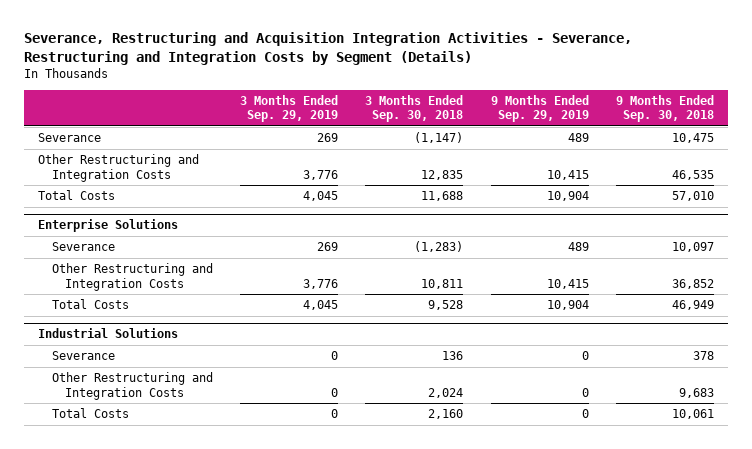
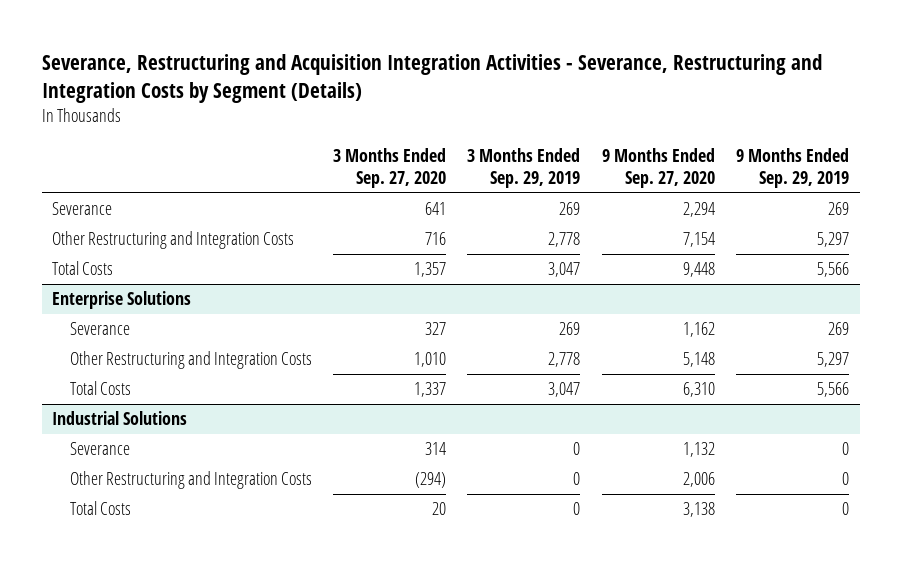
- | 3 Months Ended Sep. 29, 2019 | 3 Months Ended Sep. 30, 2018 | 9 Months Ended Sep. 29, 2019 | 9 Months Ended Sep. 30, 2018
+ | 3 Months Ended Sep. 27, 2020 | 3 Months Ended Sep. 29, 2019 | 9 Months Ended Sep. 27, 2020 | 9 Months Ended Sep. 29, 2019
- Severance | 269 | (1,147) | 489 | 10,475
- Other Restructuring and Integration Costs | 3,776 | 12,835 | 10,415 | 46,535
- Total Costs | 4,045 | 11,688 | 10,904 | 57,010
+ Severance | 641 | 269 | 2,294 | 269
+ Other Restructuring and Integration Costs | 716 | 2,778 | 7,154 | 5,297
+ Total Costs | 1,357 | 3,047 | 9,448 | 5,566
@ Enterprise Solutions
- Severance | 269 | (1,283) | 489 | 10,097
- Other Restructuring and Integration Costs | 3,776 | 10,811 | 10,415 | 36,852
- Total Costs | 4,045 | 9,528 | 10,904 | 46,949
+ Severance | 327 | 269 | 1,162 | 269
+ Other Restructuring and Integration Costs | 1,010 | 2,778 | 5,148 | 5,297
+ Total Costs | 1,337 | 3,047 | 6,310 | 5,566

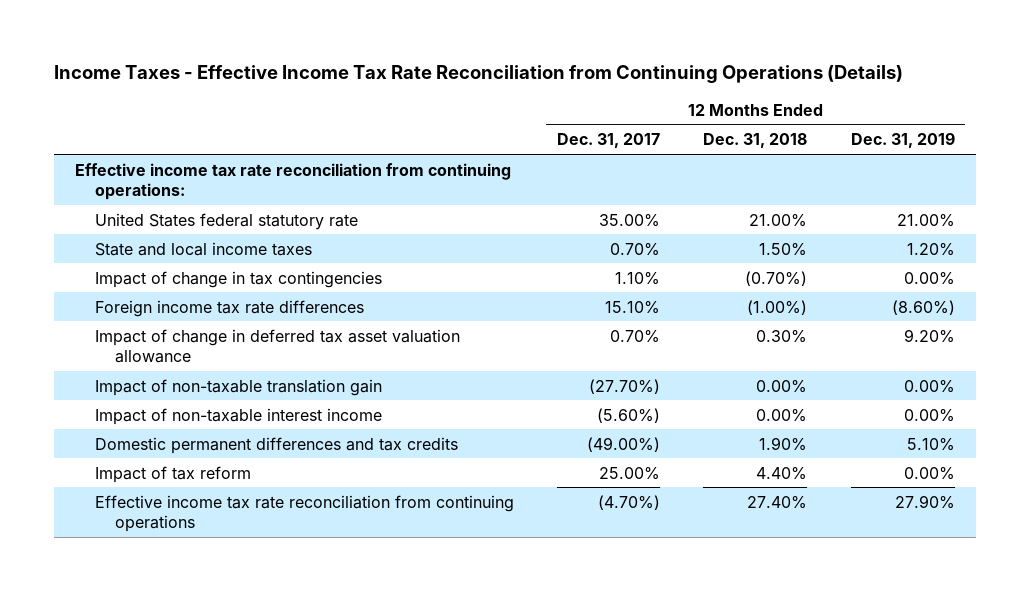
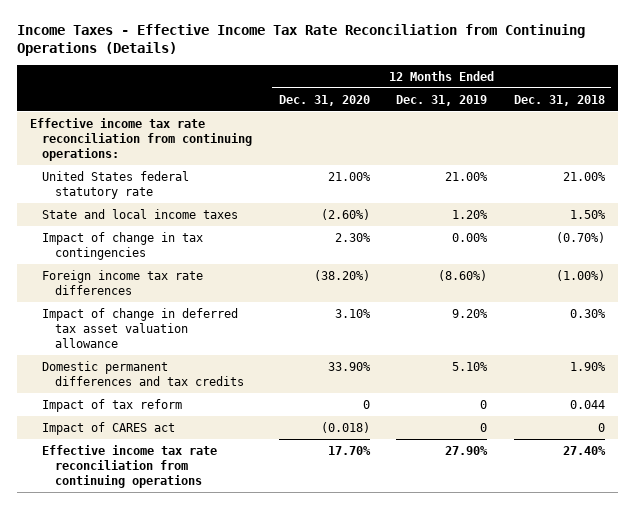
- | 12 Months Ended Dec. 31, 2017 | 12 Months Ended Dec. 31, 2018 | 12 Months Ended Dec. 31, 2019
+ | 12 Months Ended Dec. 31, 2020 | 12 Months Ended Dec. 31, 2019 | 12 Months Ended Dec. 31, 2018
- Impact of non-taxable translation gain | (27.70%) | 0.00% | 0.00%
- Impact of non-taxable interest income | (5.60%) | 0.00% | 0.00%
- Impact of tax reform | 25.00% | 4.40% | 0.00%
+ Impact of tax reform | 0 | 0 | 0.044
+ Impact of CARES act | (0.018) | 0 | 0

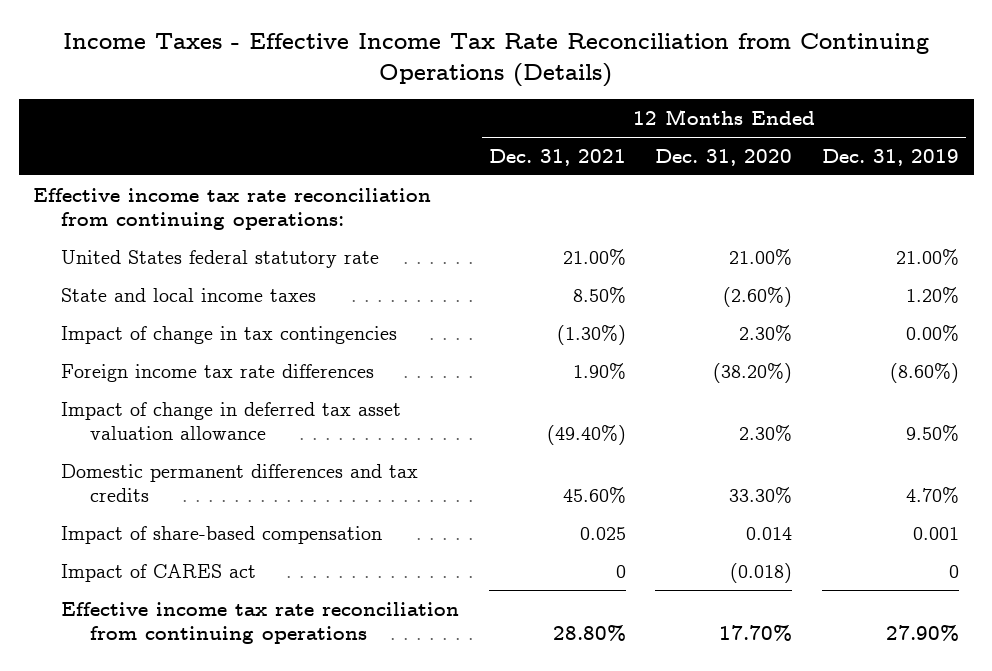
- | 12 Months Ended Dec. 31, 2020 | 12 Months Ended Dec. 31, 2019 | 12 Months Ended Dec. 31, 2018
+ | 12 Months Ended Dec. 31, 2021 | 12 Months Ended Dec. 31, 2020 | 12 Months Ended Dec. 31, 2019
- Impact of change in deferred tax asset valuation allowance | 3.10% | 9.20% | 0.30%
- Domestic permanent differences and tax credits | 33.90% | 5.10% | 1.90%
- Impact of tax reform | 0 | 0 | 0.044
+ Impact of change in deferred tax asset valuation allowance | (49.40%) | 2.30% | 9.50%
+ Domestic permanent differences and tax credits | 45.60% | 33.30% | 4.70%
+ Impact of share-based compensation | 0.025 | 0.014 | 0.001

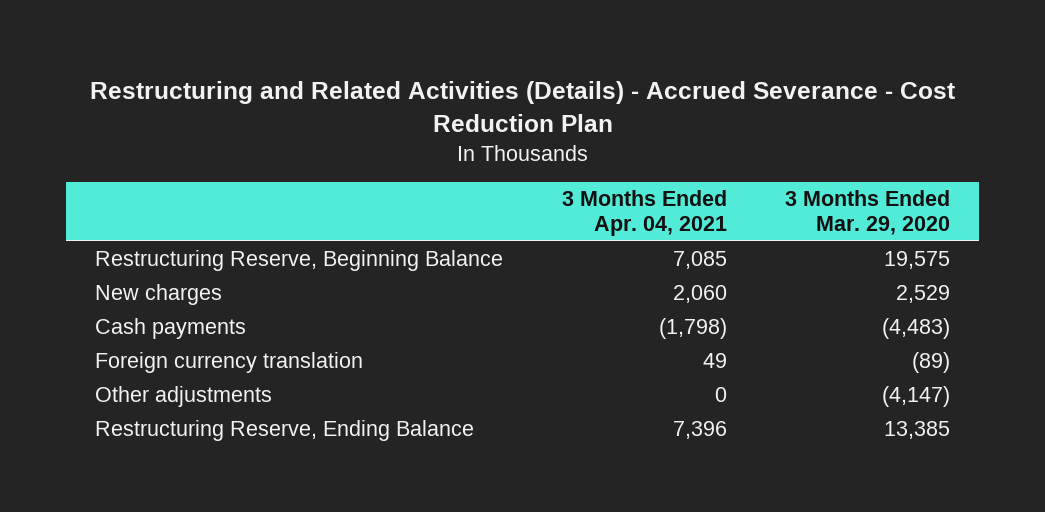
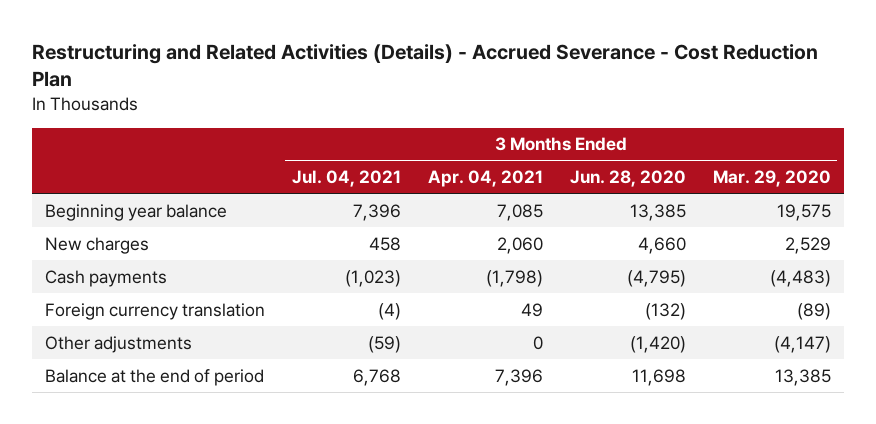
- | 3 Months Ended Apr. 04, 2021 | 3 Months Ended Mar. 29, 2020
+ | 3 Months Ended Jul. 04, 2021 | 3 Months Ended Apr. 04, 2021 | 3 Months Ended Jun. 28, 2020 | 3 Months Ended Mar. 29, 2020
- Restructuring Reserve, Beginning Balance | 7,085 | 19,575
+ Beginning year balance | 7,396 | 7,085 | 13,385 | 19,575
- Restructuring Reserve, Ending Balance | 7,396 | 13,385
+ Balance at the end of period | 6,768 | 7,396 | 11,698 | 13,385

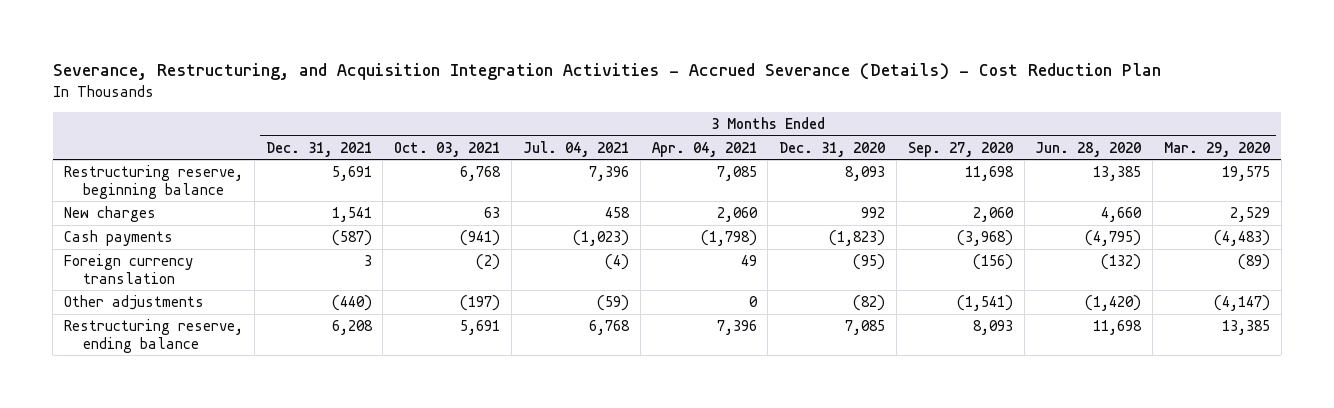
- Restructuring and Related Activities (Details) - Accrued Severance - Cost Reduction Plan
+ Severance, Restructuring, and Acquisition Integration Activities - Accrued Severance (Details) - Cost Reduction Plan
- | 3 Months Ended Jul. 04, 2021 | 3 Months Ended Apr. 04, 2021 | 3 Months Ended Jun. 28, 2020 | 3 Months Ended Mar. 29, 2020
+ | 3 Months Ended Dec. 31, 2021 | 3 Months Ended Oct. 03, 2021 | 3 Months Ended Jul. 04, 2021 | 3 Months Ended Apr. 04, 2021 | 3 Months Ended Dec. 31, 2020 | 3 Months Ended Sep. 27, 2020 | 3 Months Ended Jun. 28, 2020 | 3 Months Ended Mar. 29, 2020
- Beginning year balance | 7,396 | 7,085 | 13,385 | 19,575
+ Restructuring reserve, beginning balance | 5,691 | 6,768 | 7,396 | 7,085 | 8,093 | 11,698 | 13,385 | 19,575
- Balance at the end of period | 6,768 | 7,396 | 11,698 | 13,385
+ Restructuring reserve, ending balance | 6,208 | 5,691 | 6,768 | 7,396 | 7,085 | 8,093 | 11,698 | 13,385

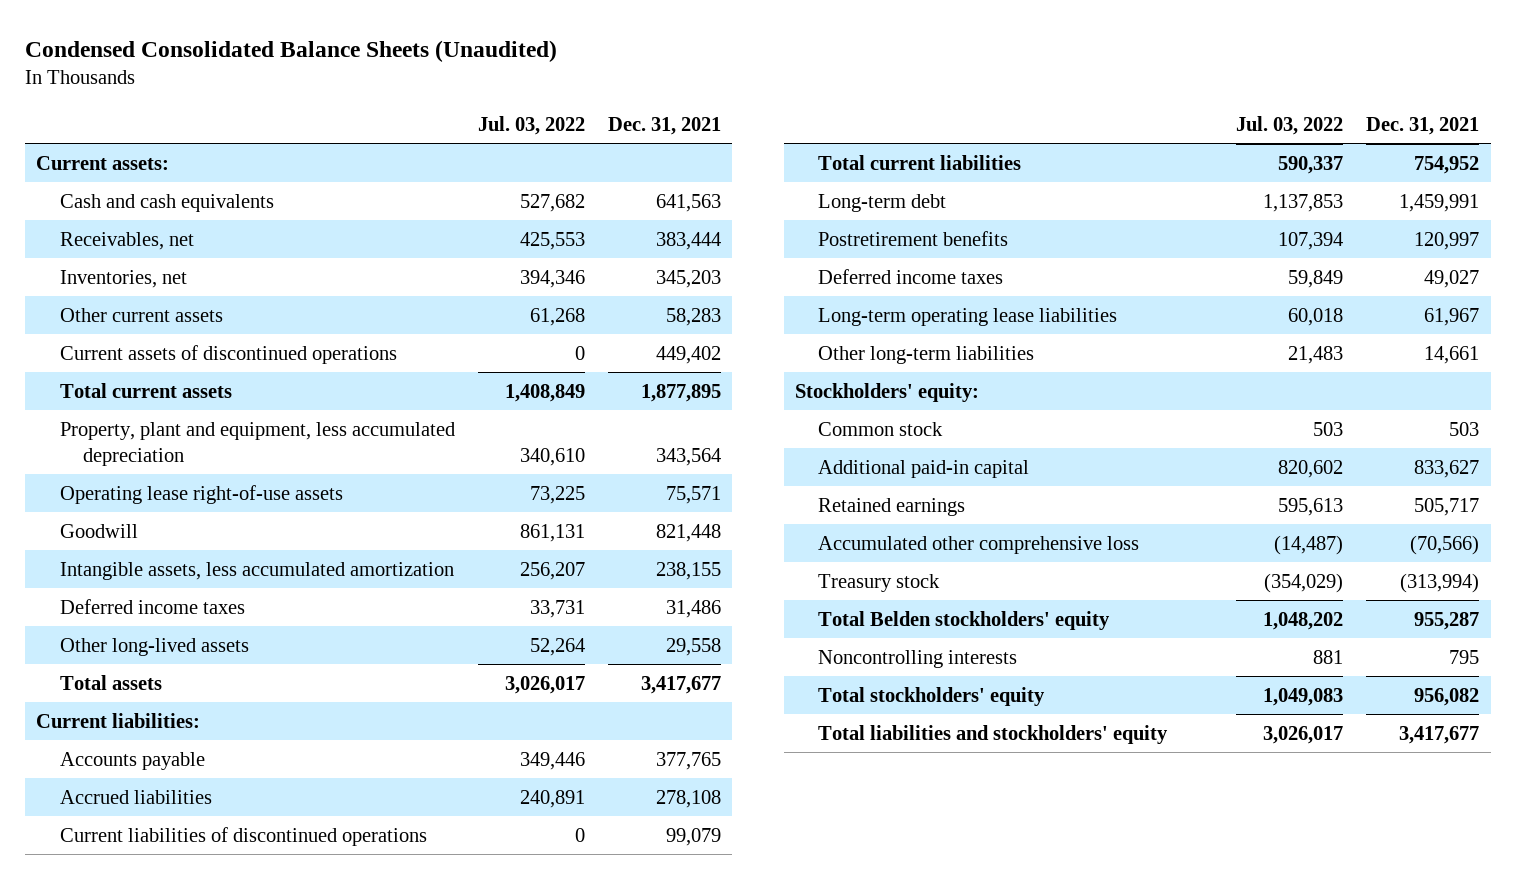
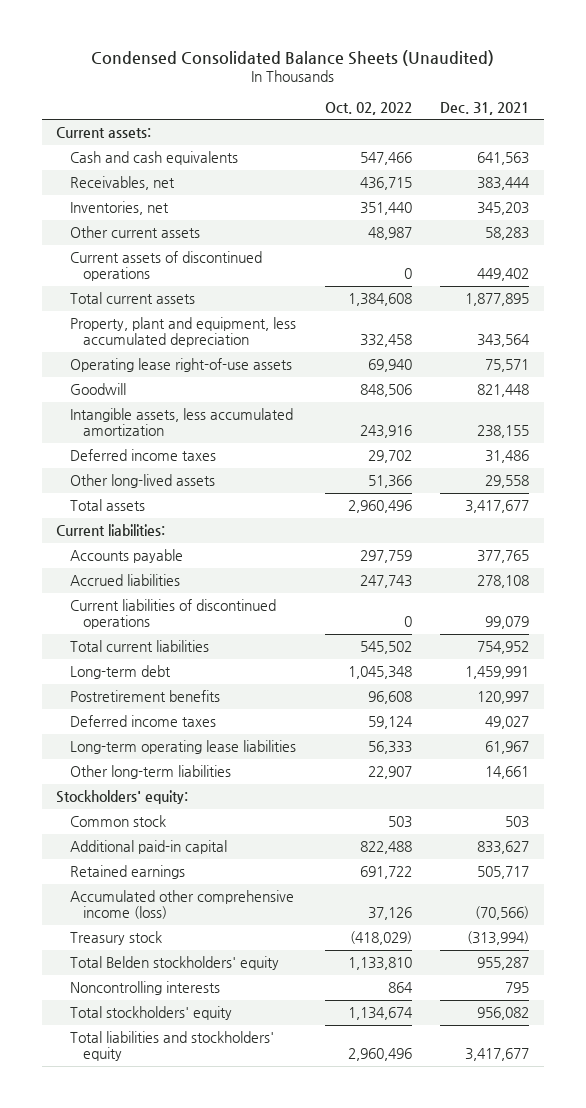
- | Jul. 03, 2022 | Dec. 31, 2021
+ | Oct. 02, 2022 | Dec. 31, 2021
- Accumulated other comprehensive loss | (14,487) | (70,566)
+ Accumulated other comprehensive income (loss) | 37,126 | (70,566)

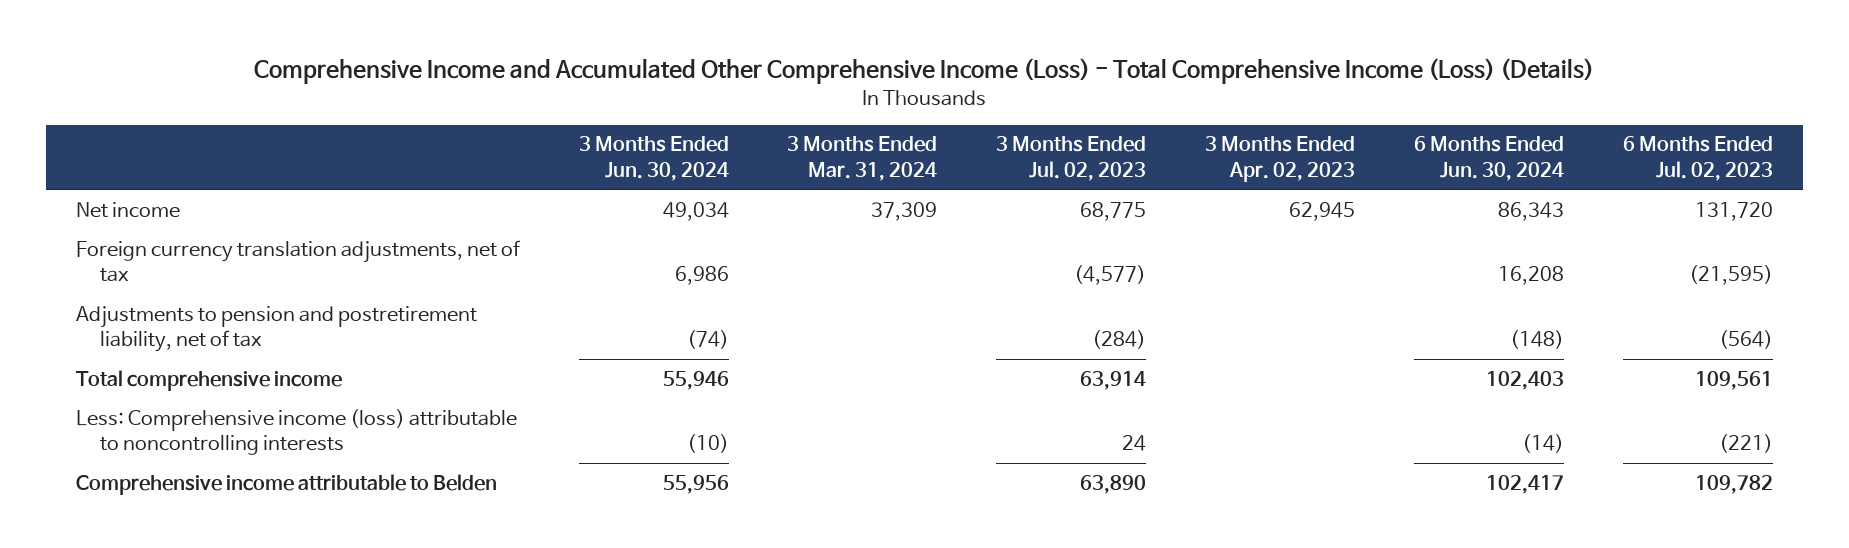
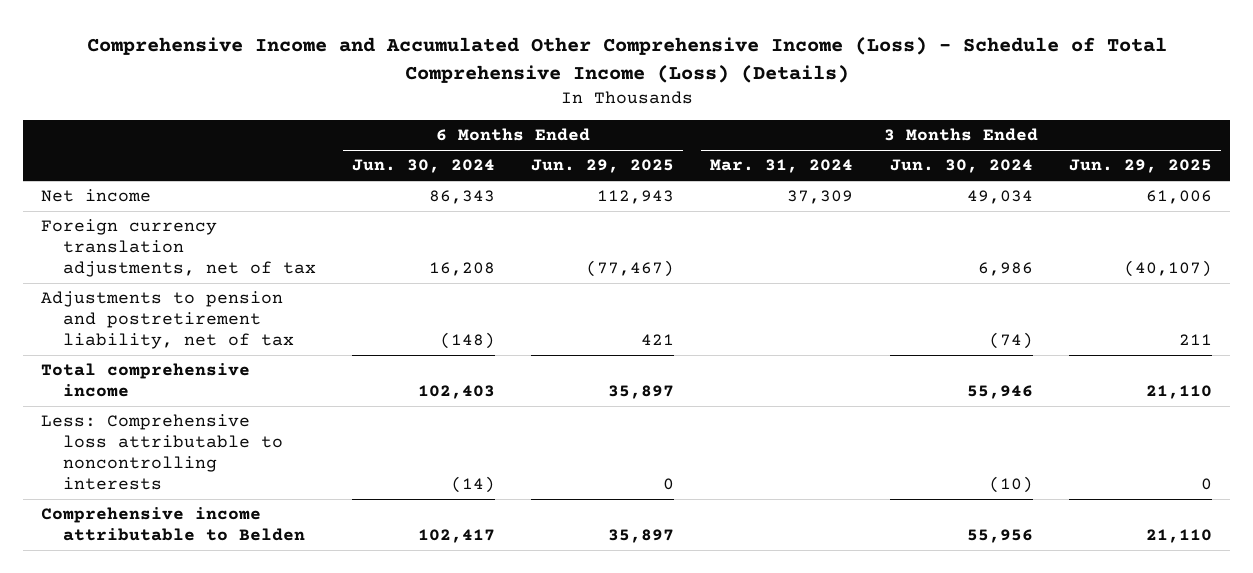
- Comprehensive Income and Accumulated Other Comprehensive Income (Loss) - Total Comprehensive Income (Loss) (Details)
+ Comprehensive Income and Accumulated Other Comprehensive Income (Loss) - Schedule of Total Comprehensive Income (Loss) (Details)
- | 3 Months Ended Jun. 30, 2024 | 3 Months Ended Mar. 31, 2024 | 3 Months Ended Jul. 02, 2023 | 3 Months Ended Apr. 02, 2023 | 6 Months Ended Jun. 30, 2024 | 6 Months Ended Jul. 02, 2023
+ | 6 Months Ended Jun. 30, 2024 | 6 Months Ended Jun. 29, 2025 | 3 Months Ended Mar. 31, 2024 | 3 Months Ended Jun. 30, 2024 | 3 Months Ended Jun. 29, 2025
- Less: Comprehensive income (loss) attributable to noncontrolling interests | (10) | | 24 | | (14) | (221)
+ Less: Comprehensive loss attributable to noncontrolling interests | (14) | 0 | | (10) | 0

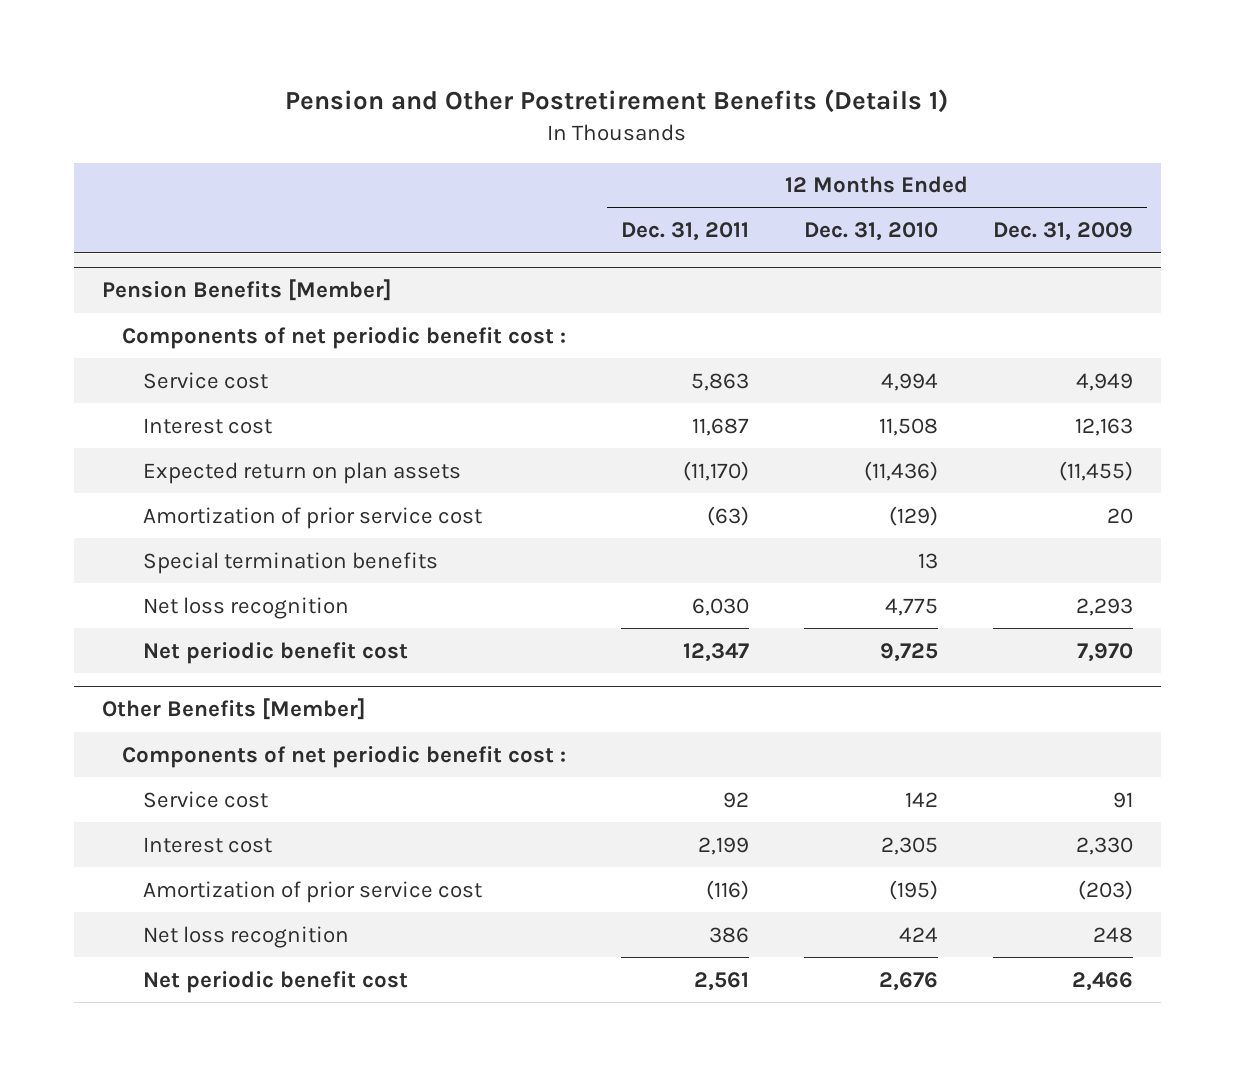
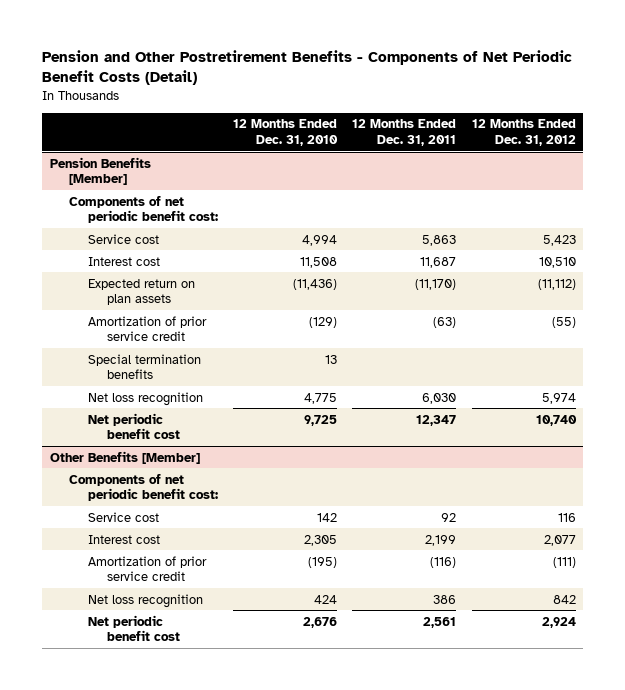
- Pension and Other Postretirement Benefits (Details 1)
+ Pension and Other Postretirement Benefits - Components of Net Periodic Benefit Costs (Detail)
- | 12 Months Ended Dec. 31, 2011 | 12 Months Ended Dec. 31, 2010 | 12 Months Ended Dec. 31, 2009
+ | 12 Months Ended Dec. 31, 2010 | 12 Months Ended Dec. 31, 2011 | 12 Months Ended Dec. 31, 2012
@ Pension Benefits [Member]
- Components of net periodic benefit cost :
+ Components of net periodic benefit cost:
- Amortization of prior service cost | (63) | (129) | 20
+ Amortization of prior service credit | (129) | (63) | (55)
@ Other Benefits [Member]
- Components of net periodic benefit cost :
+ Components of net periodic benefit cost:
- Amortization of prior service cost | (116) | (195) | (203)
+ Amortization of prior service credit | (195) | (116) | (111)

